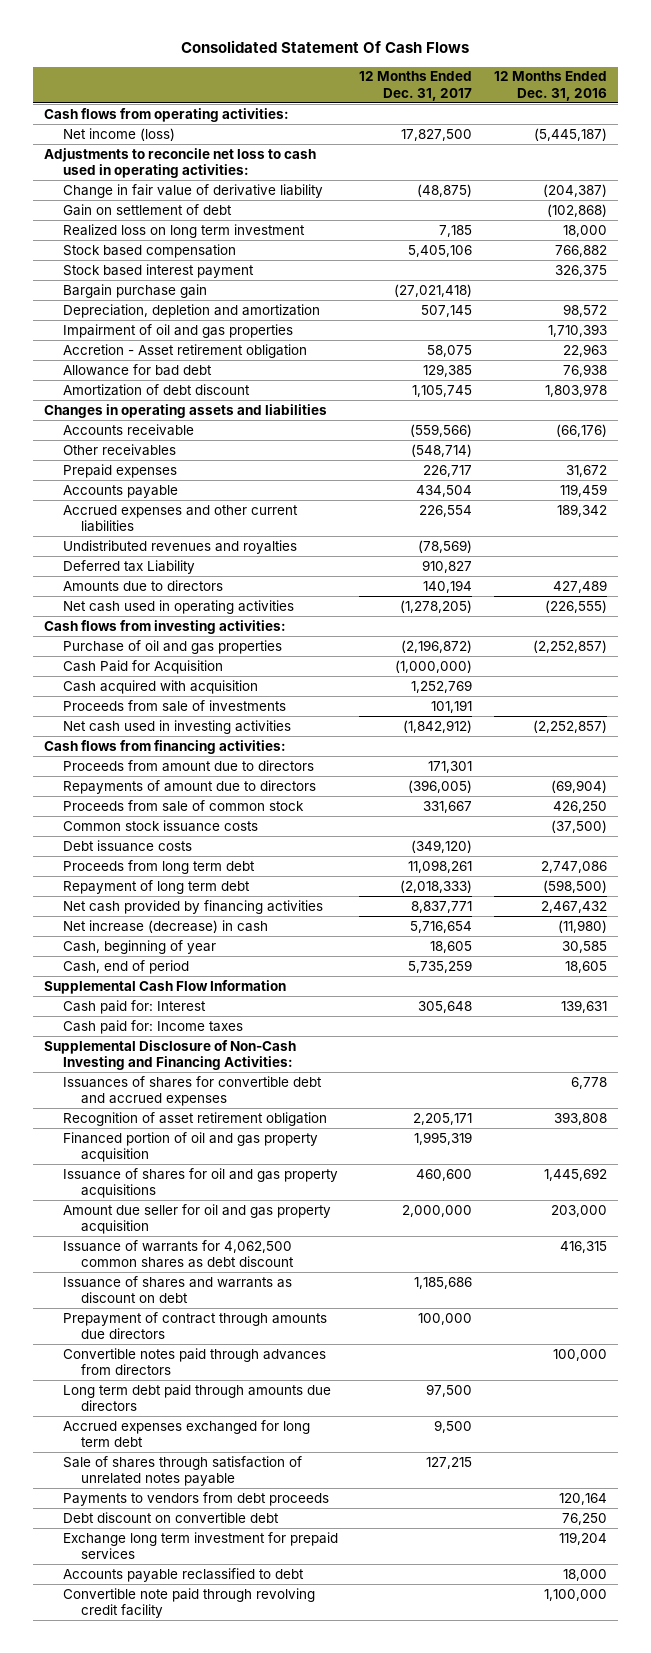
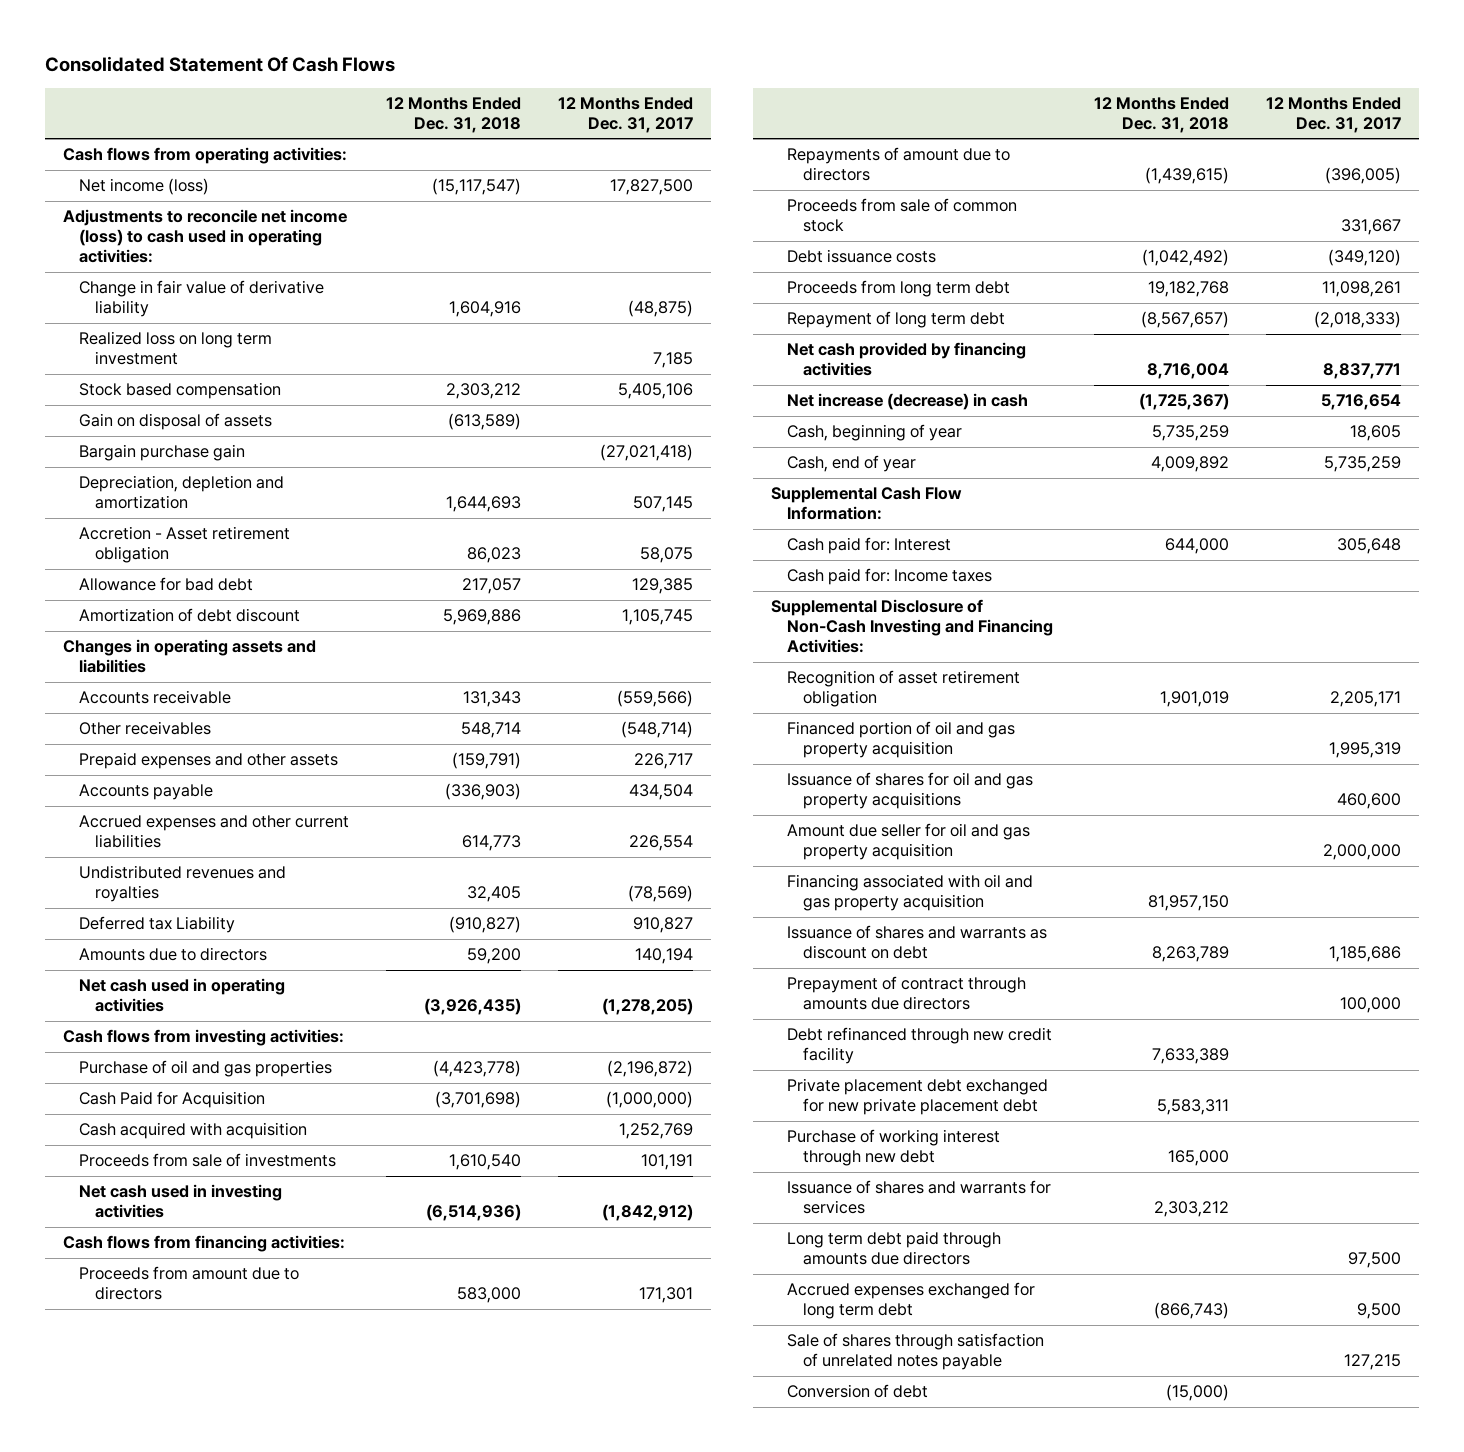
- | 12 Months Ended Dec. 31, 2017 | 12 Months Ended Dec. 31, 2016
+ | 12 Months Ended Dec. 31, 2018 | 12 Months Ended Dec. 31, 2017
- Adjustments to reconcile net loss to cash used in operating activities:
+ Adjustments to reconcile net income (loss) to cash used in operating activities:
- Gain on settlement of debt | | (102,868)
- Stock based interest payment | | 326,375
+ Gain on disposal of assets | (613,589) |
- Impairment of oil and gas properties | | 1,710,393
- Prepaid expenses | 226,717 | 31,672
+ Prepaid expenses and other assets | (159,791) | 226,717
- Common stock issuance costs | | (37,500)
- Cash, end of period | 5,735,259 | 18,605
- Supplemental Cash Flow Information
+ Cash, end of year | 4,009,892 | 5,735,259
+ Supplemental Cash Flow Information:
- Issuances of shares for convertible debt and accrued expenses | | 6,778
- Issuance of warrants for 4,062,500 common shares as debt discount | | 416,315
+ Financing associated with oil and gas property acquisition | 81,957,150 |
- Convertible notes paid through advances from directors | | 100,000
+ Debt refinanced through new credit facility | 7,633,389 |
+ Private placement debt exchanged for new private placement debt | 5,583,311 |
+ Purchase of working interest through new debt | 165,000 |
+ Issuance of shares and warrants for services | 2,303,212 |
- Payments to vendors from debt proceeds | | 120,164
- Debt discount on convertible debt | | 76,250
- Exchange long term investment for prepaid services | | 119,204
- Accounts payable reclassified to debt | | 18,000
- Convertible note paid through revolving credit facility | | 1,100,000
+ Conversion of debt | (15,000) |

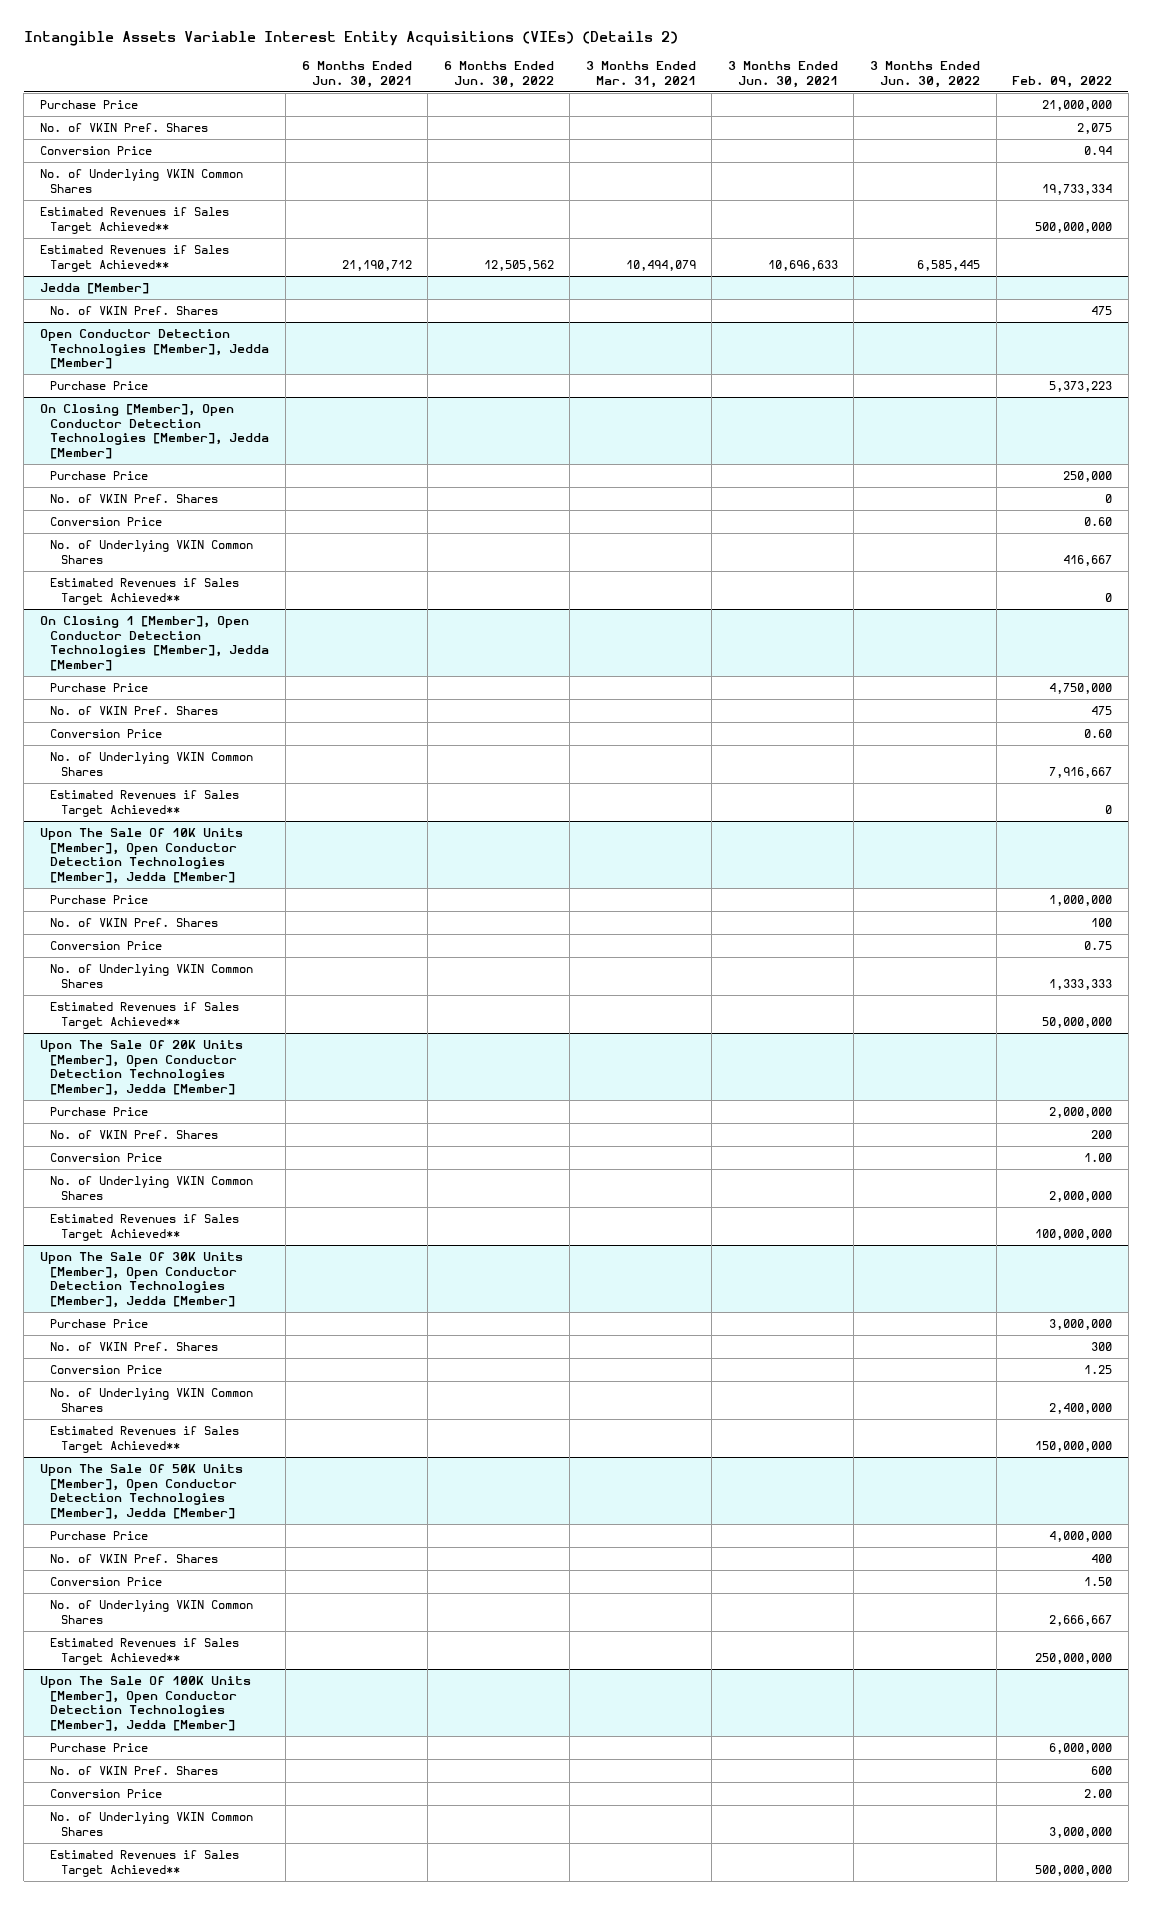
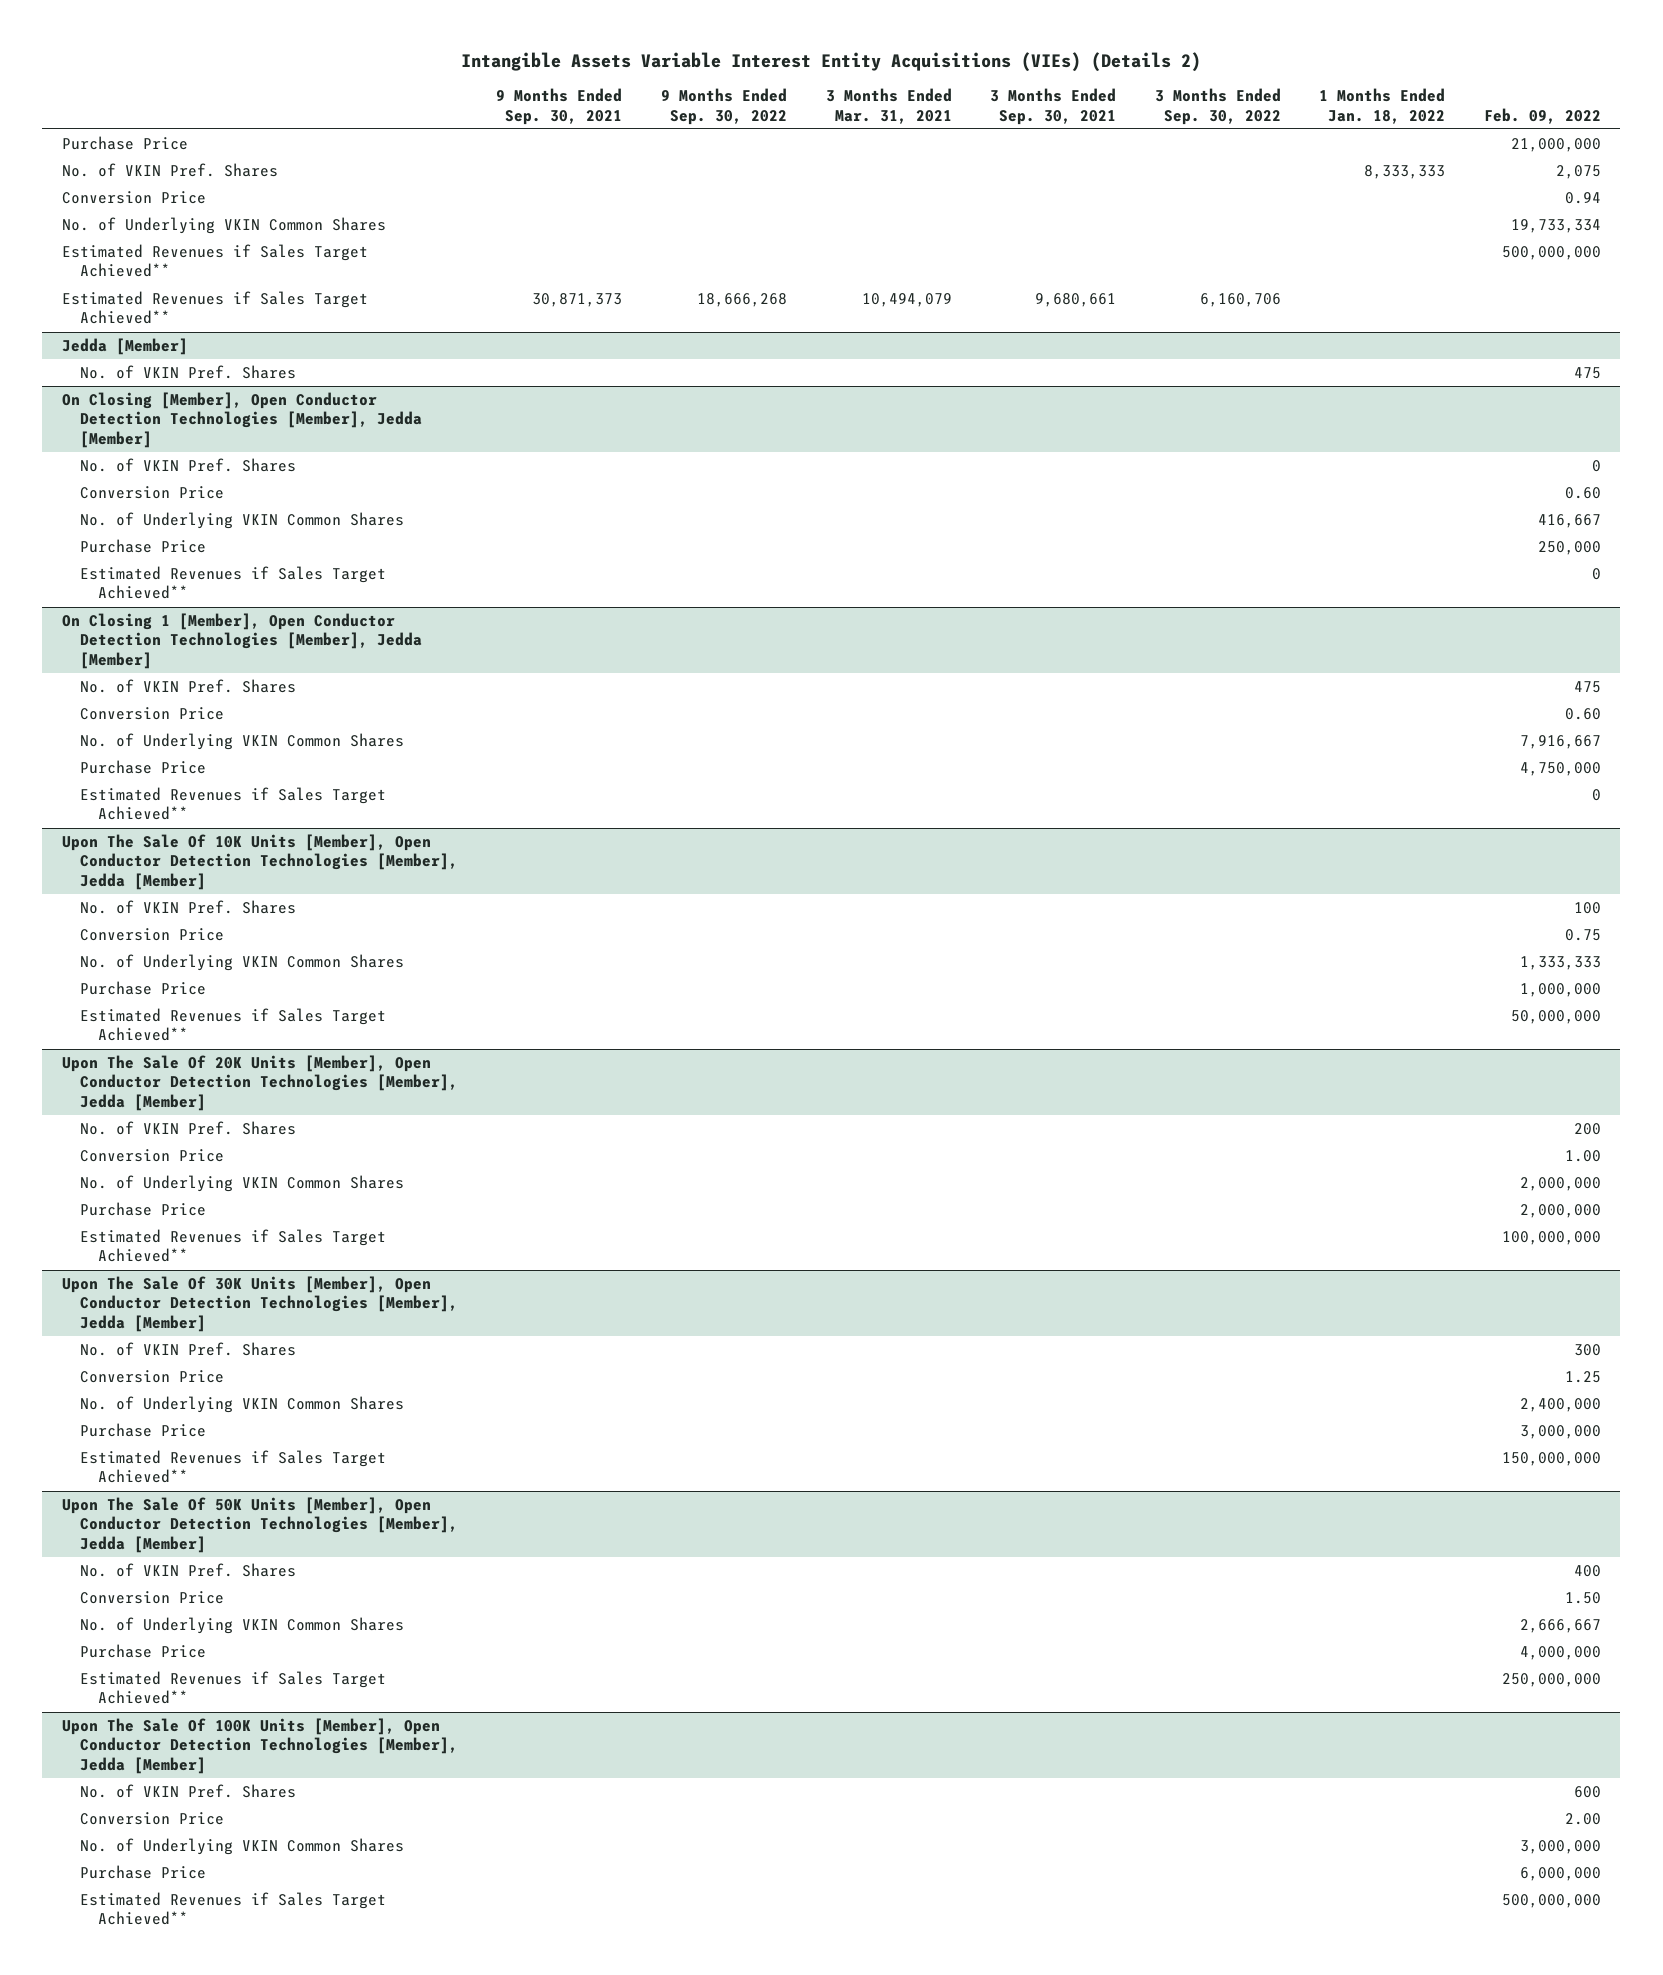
- | 6 Months Ended Jun. 30, 2021 | 6 Months Ended Jun. 30, 2022 | 3 Months Ended Mar. 31, 2021 | 3 Months Ended Jun. 30, 2021 | 3 Months Ended Jun. 30, 2022 | Feb. 09, 2022
+ | 9 Months Ended Sep. 30, 2021 | 9 Months Ended Sep. 30, 2022 | 3 Months Ended Mar. 31, 2021 | 3 Months Ended Sep. 30, 2021 | 3 Months Ended Sep. 30, 2022 | 1 Months Ended Jan. 18, 2022 | Feb. 09, 2022
- Open Conductor Detection Technologies [Member], Jedda [Member]
- Purchase Price | | | | | | 5,373,223
@ On Closing [Member], Open Conductor Detection Technologies [Member], Jedda [Member]
moved down: Purchase Price | | | | | | | 250,000
@ On Closing 1 [Member], Open Conductor Detection Technologies [Member], Jedda [Member]
moved down: Purchase Price | | | | | | | 4,750,000
@ Upon The Sale Of 10K Units [Member], Open Conductor Detection Technologies [Member], Jedda [Member]
moved down: Purchase Price | | | | | | | 1,000,000
@ Upon The Sale Of 20K Units [Member], Open Conductor Detection Technologies [Member], Jedda [Member]
moved down: Purchase Price | | | | | | | 2,000,000
@ Upon The Sale Of 30K Units [Member], Open Conductor Detection Technologies [Member], Jedda [Member]
moved down: Purchase Price | | | | | | | 3,000,000
@ Upon The Sale Of 50K Units [Member], Open Conductor Detection Technologies [Member], Jedda [Member]
moved down: Purchase Price | | | | | | | 4,000,000
@ Upon The Sale Of 100K Units [Member], Open Conductor Detection Technologies [Member], Jedda [Member]
moved down: Purchase Price | | | | | | | 6,000,000

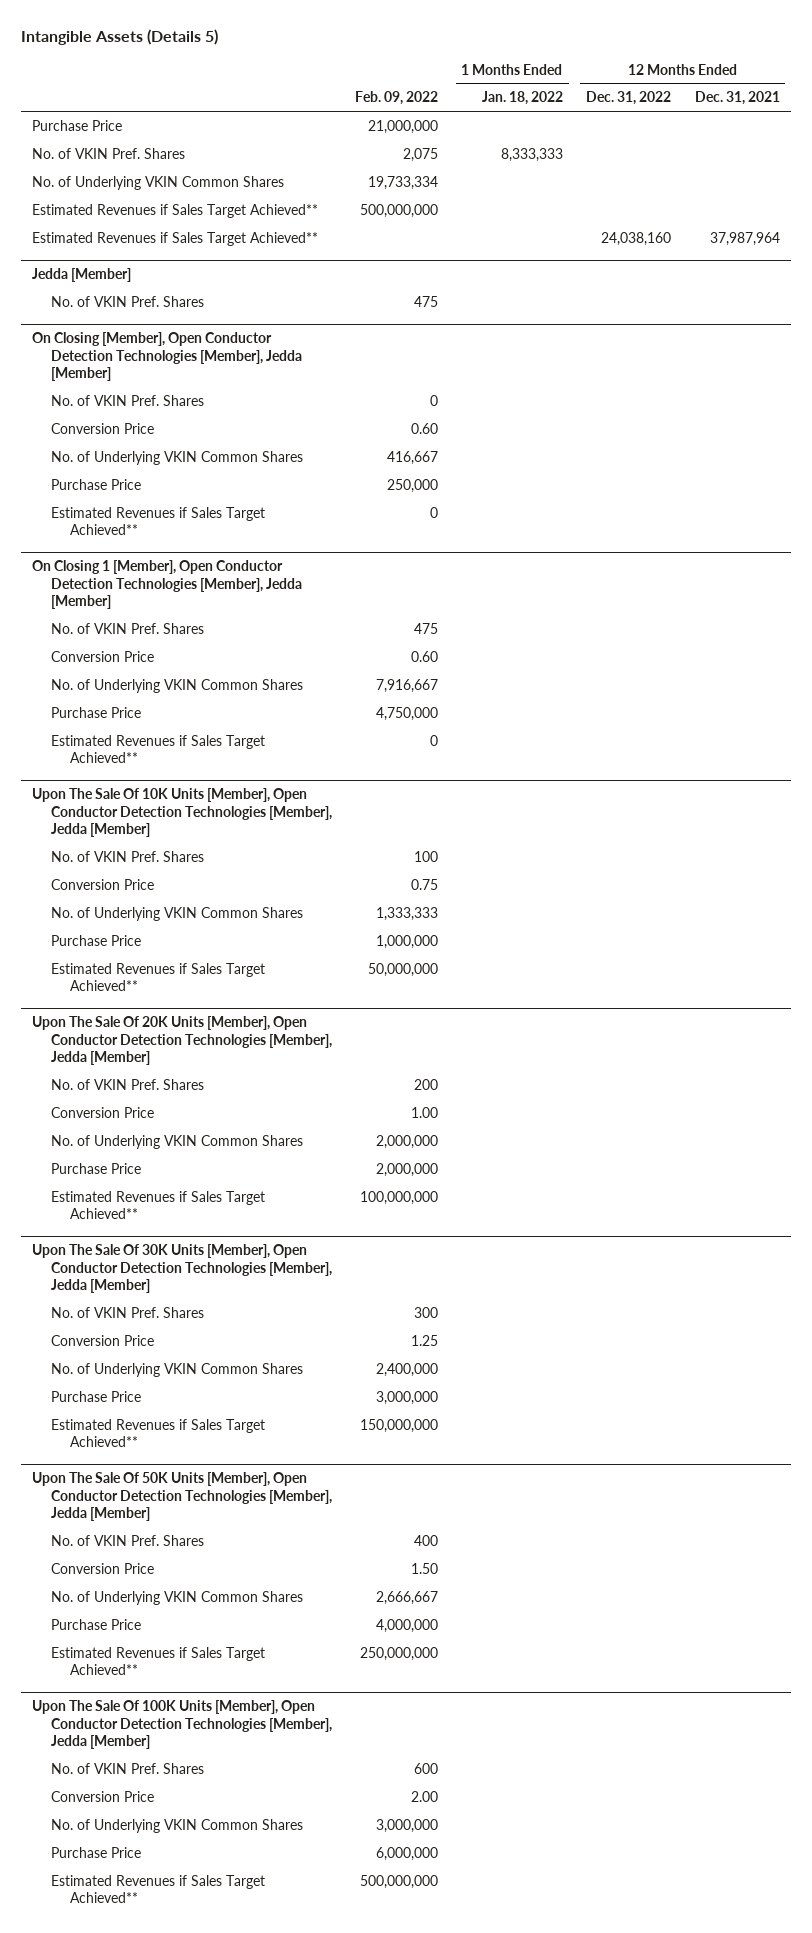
- Intangible Assets Variable Interest Entity Acquisitions (VIEs) (Details 2)
+ Intangible Assets (Details 5)
- | 9 Months Ended Sep. 30, 2021 | 9 Months Ended Sep. 30, 2022 | 3 Months Ended Mar. 31, 2021 | 3 Months Ended Sep. 30, 2021 | 3 Months Ended Sep. 30, 2022 | 1 Months Ended Jan. 18, 2022 | Feb. 09, 2022
+ | Feb. 09, 2022 | 1 Months Ended Jan. 18, 2022 | 12 Months Ended Dec. 31, 2022 | 12 Months Ended Dec. 31, 2021
- Conversion Price | | | | | | | 0.94

